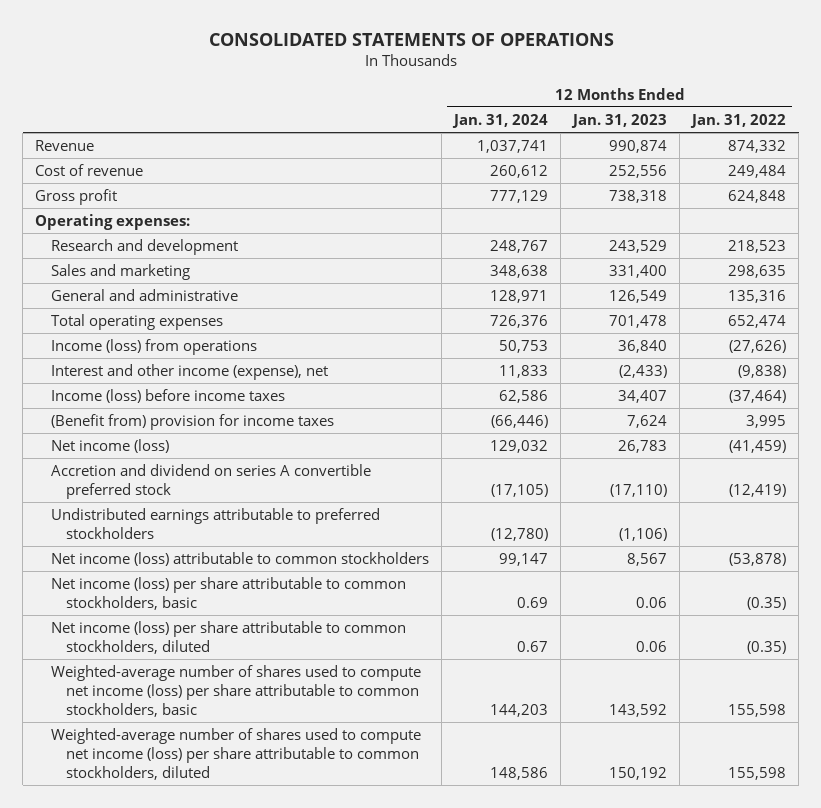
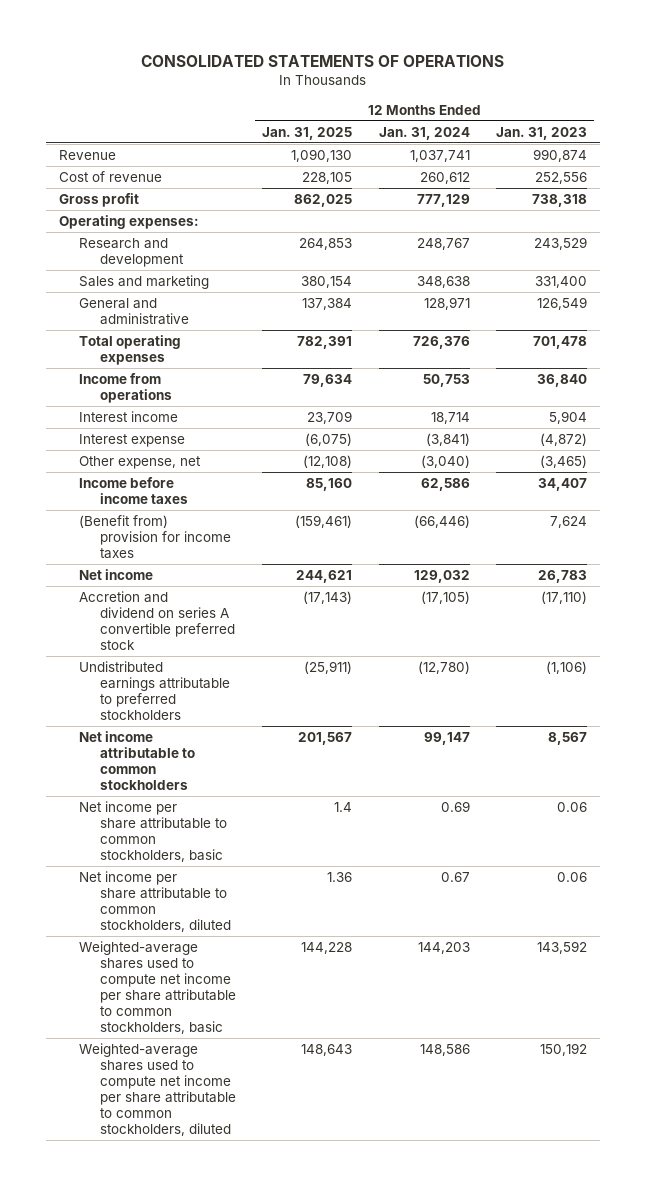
- | 12 Months Ended Jan. 31, 2024 | 12 Months Ended Jan. 31, 2023 | 12 Months Ended Jan. 31, 2022
+ | 12 Months Ended Jan. 31, 2025 | 12 Months Ended Jan. 31, 2024 | 12 Months Ended Jan. 31, 2023
- Income (loss) from operations | 50,753 | 36,840 | (27,626)
- Interest and other income (expense), net | 11,833 | (2,433) | (9,838)
- Income (loss) before income taxes | 62,586 | 34,407 | (37,464)
+ Income from operations | 79,634 | 50,753 | 36,840
+ Interest income | 23,709 | 18,714 | 5,904
+ Interest expense | (6,075) | (3,841) | (4,872)
+ Other expense, net | (12,108) | (3,040) | (3,465)
+ Income before income taxes | 85,160 | 62,586 | 34,407
- Net income (loss) | 129,032 | 26,783 | (41,459)
+ Net income | 244,621 | 129,032 | 26,783
- Net income (loss) attributable to common stockholders | 99,147 | 8,567 | (53,878)
- Net income (loss) per share attributable to common stockholders, basic | 0.69 | 0.06 | (0.35)
- Net income (loss) per share attributable to common stockholders, diluted | 0.67 | 0.06 | (0.35)
- Weighted-average number of shares used to compute net income (loss) per share attributable to common stockholders, basic | 144,203 | 143,592 | 155,598
- Weighted-average number of shares used to compute net income (loss) per share attributable to common stockholders, diluted | 148,586 | 150,192 | 155,598
+ Net income attributable to common stockholders | 201,567 | 99,147 | 8,567
+ Net income per share attributable to common stockholders, basic | 1.4 | 0.69 | 0.06
+ Net income per share attributable to common stockholders, diluted | 1.36 | 0.67 | 0.06
+ Weighted-average shares used to compute net income per share attributable to common stockholders, basic | 144,228 | 144,203 | 143,592
+ Weighted-average shares used to compute net income per share attributable to common stockholders, diluted | 148,643 | 148,586 | 150,192

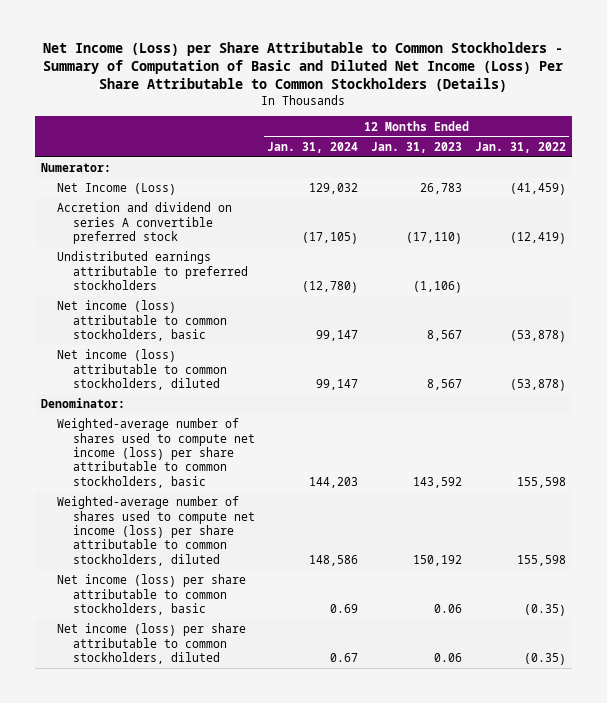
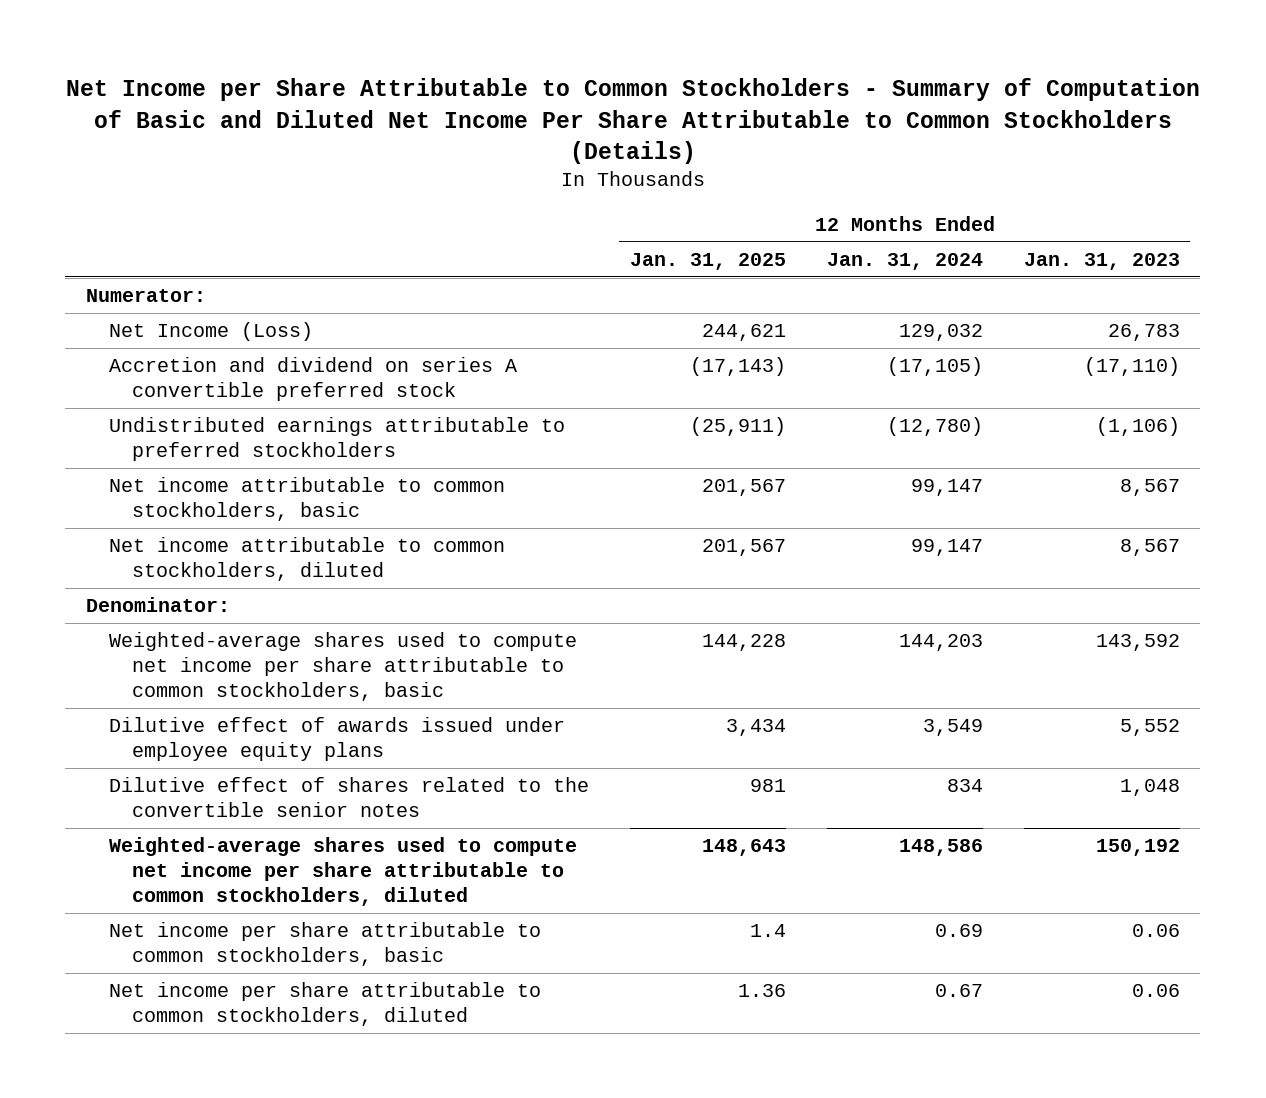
- Net Income (Loss) per Share Attributable to Common Stockholders - Summary of Computation of Basic and Diluted Net Income (Loss) Per Share Attributable to Common Stockholders (Details)
+ Net Income per Share Attributable to Common Stockholders - Summary of Computation of Basic and Diluted Net Income Per Share Attributable to Common Stockholders (Details)
- | 12 Months Ended Jan. 31, 2024 | 12 Months Ended Jan. 31, 2023 | 12 Months Ended Jan. 31, 2022
+ | 12 Months Ended Jan. 31, 2025 | 12 Months Ended Jan. 31, 2024 | 12 Months Ended Jan. 31, 2023
- Net income (loss) attributable to common stockholders, basic | 99,147 | 8,567 | (53,878)
- Net income (loss) attributable to common stockholders, diluted | 99,147 | 8,567 | (53,878)
+ Net income attributable to common stockholders, basic | 201,567 | 99,147 | 8,567
+ Net income attributable to common stockholders, diluted | 201,567 | 99,147 | 8,567
- Weighted-average number of shares used to compute net income (loss) per share attributable to common stockholders, basic | 144,203 | 143,592 | 155,598
- Weighted-average number of shares used to compute net income (loss) per share attributable to common stockholders, diluted | 148,586 | 150,192 | 155,598
- Net income (loss) per share attributable to common stockholders, basic | 0.69 | 0.06 | (0.35)
- Net income (loss) per share attributable to common stockholders, diluted | 0.67 | 0.06 | (0.35)
+ Weighted-average shares used to compute net income per share attributable to common stockholders, basic | 144,228 | 144,203 | 143,592
+ Dilutive effect of awards issued under employee equity plans | 3,434 | 3,549 | 5,552
+ Dilutive effect of shares related to the convertible senior notes | 981 | 834 | 1,048
+ Weighted-average shares used to compute net income per share attributable to common stockholders, diluted | 148,643 | 148,586 | 150,192
+ Net income per share attributable to common stockholders, basic | 1.4 | 0.69 | 0.06
+ Net income per share attributable to common stockholders, diluted | 1.36 | 0.67 | 0.06

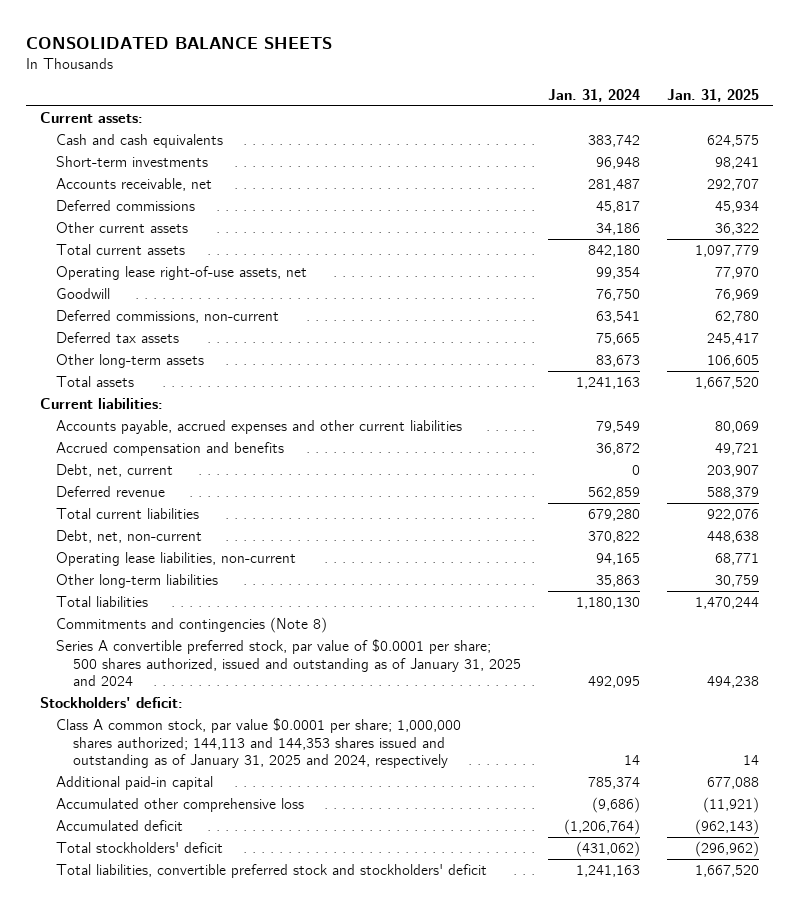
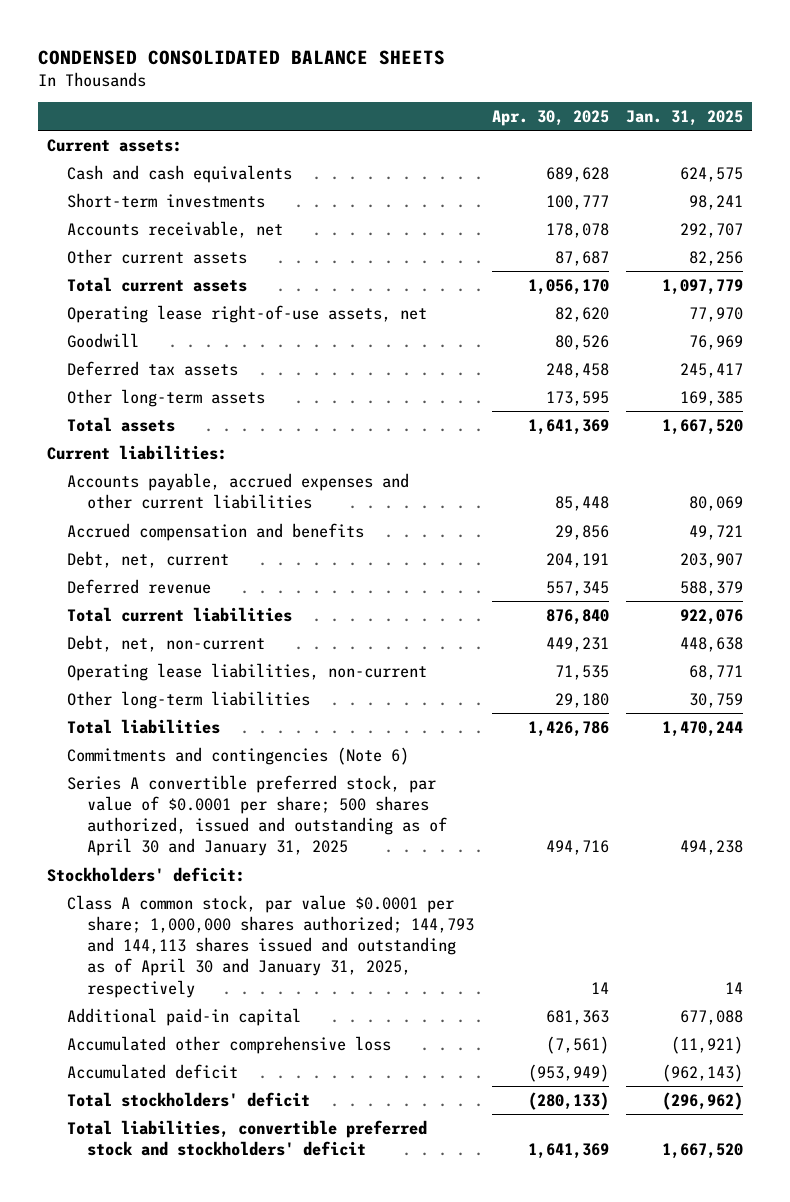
- CONSOLIDATED BALANCE SHEETS
+ CONDENSED CONSOLIDATED BALANCE SHEETS
- | Jan. 31, 2024 | Jan. 31, 2025
+ | Apr. 30, 2025 | Jan. 31, 2025
- Deferred commissions | 45,817 | 45,934
- Other current assets | 34,186 | 36,322
+ Other current assets | 87,687 | 82,256
- Deferred commissions, non-current | 63,541 | 62,780
- Other long-term assets | 83,673 | 106,605
+ Other long-term assets | 173,595 | 169,385
- Commitments and contingencies (Note 8)
- Series A convertible preferred stock, par value of $0.0001 per share; 500 shares authorized, issued and outstanding as of January 31, 2025 and 2024 | 492,095 | 494,238
+ Commitments and contingencies (Note 6)
+ Series A convertible preferred stock, par value of $0.0001 per share; 500 shares authorized, issued and outstanding as of April 30 and January 31, 2025 | 494,716 | 494,238
- Class A common stock, par value $0.0001 per share; 1,000,000 shares authorized; 144,113 and 144,353 shares issued and outstanding as of January 31, 2025 and 2024, respectively | 14 | 14
+ Class A common stock, par value $0.0001 per share; 1,000,000 shares authorized; 144,793 and 144,113 shares issued and outstanding as of April 30 and January 31, 2025, respectively | 14 | 14

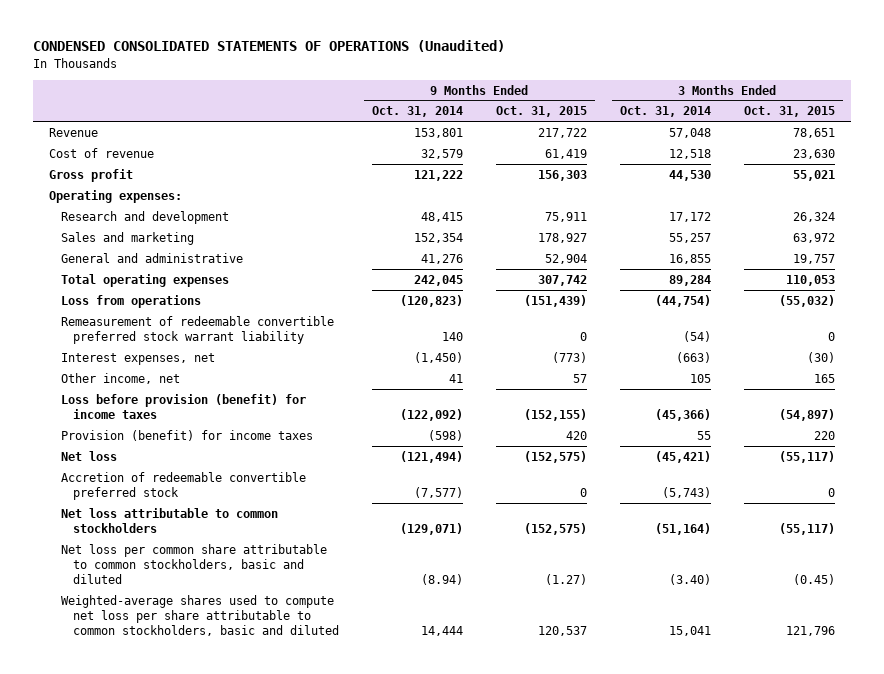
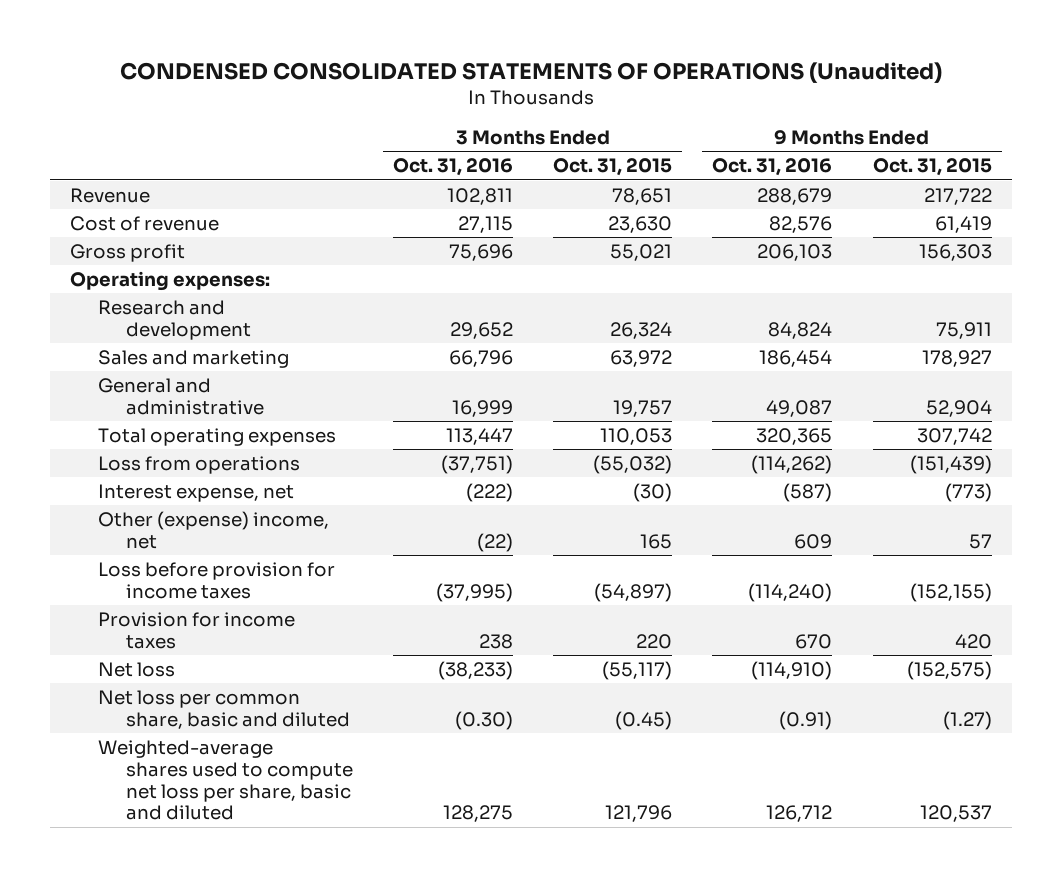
- | 9 Months Ended Oct. 31, 2014 | 9 Months Ended Oct. 31, 2015 | 3 Months Ended Oct. 31, 2014 | 3 Months Ended Oct. 31, 2015
+ | 3 Months Ended Oct. 31, 2016 | 3 Months Ended Oct. 31, 2015 | 9 Months Ended Oct. 31, 2016 | 9 Months Ended Oct. 31, 2015
- Remeasurement of redeemable convertible preferred stock warrant liability | 140 | 0 | (54) | 0
- Interest expenses, net | (1,450) | (773) | (663) | (30)
- Other income, net | 41 | 57 | 105 | 165
- Loss before provision (benefit) for income taxes | (122,092) | (152,155) | (45,366) | (54,897)
- Provision (benefit) for income taxes | (598) | 420 | 55 | 220
+ Interest expense, net | (222) | (30) | (587) | (773)
+ Other (expense) income, net | (22) | 165 | 609 | 57
+ Loss before provision for income taxes | (37,995) | (54,897) | (114,240) | (152,155)
+ Provision for income taxes | 238 | 220 | 670 | 420
- Accretion of redeemable convertible preferred stock | (7,577) | 0 | (5,743) | 0
- Net loss attributable to common stockholders | (129,071) | (152,575) | (51,164) | (55,117)
- Net loss per common share attributable to common stockholders, basic and diluted | (8.94) | (1.27) | (3.40) | (0.45)
- Weighted-average shares used to compute net loss per share attributable to common stockholders, basic and diluted | 14,444 | 120,537 | 15,041 | 121,796
+ Net loss per common share, basic and diluted | (0.30) | (0.45) | (0.91) | (1.27)
+ Weighted-average shares used to compute net loss per share, basic and diluted | 128,275 | 121,796 | 126,712 | 120,537

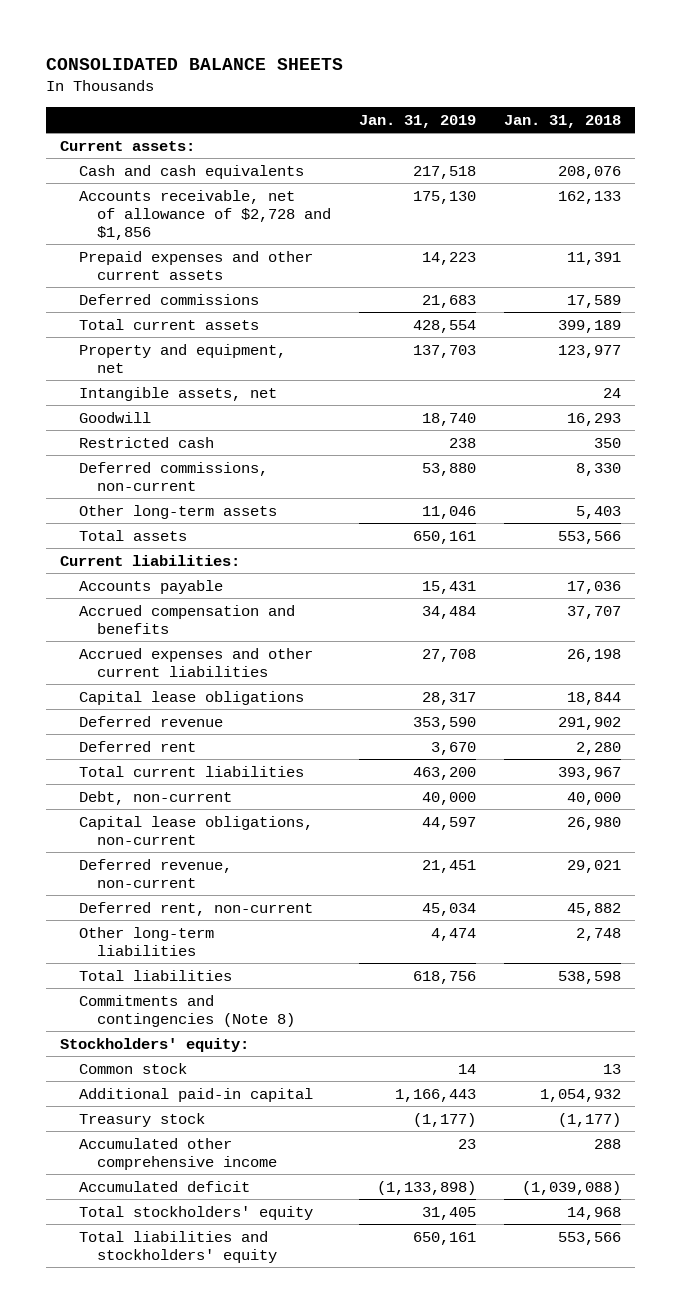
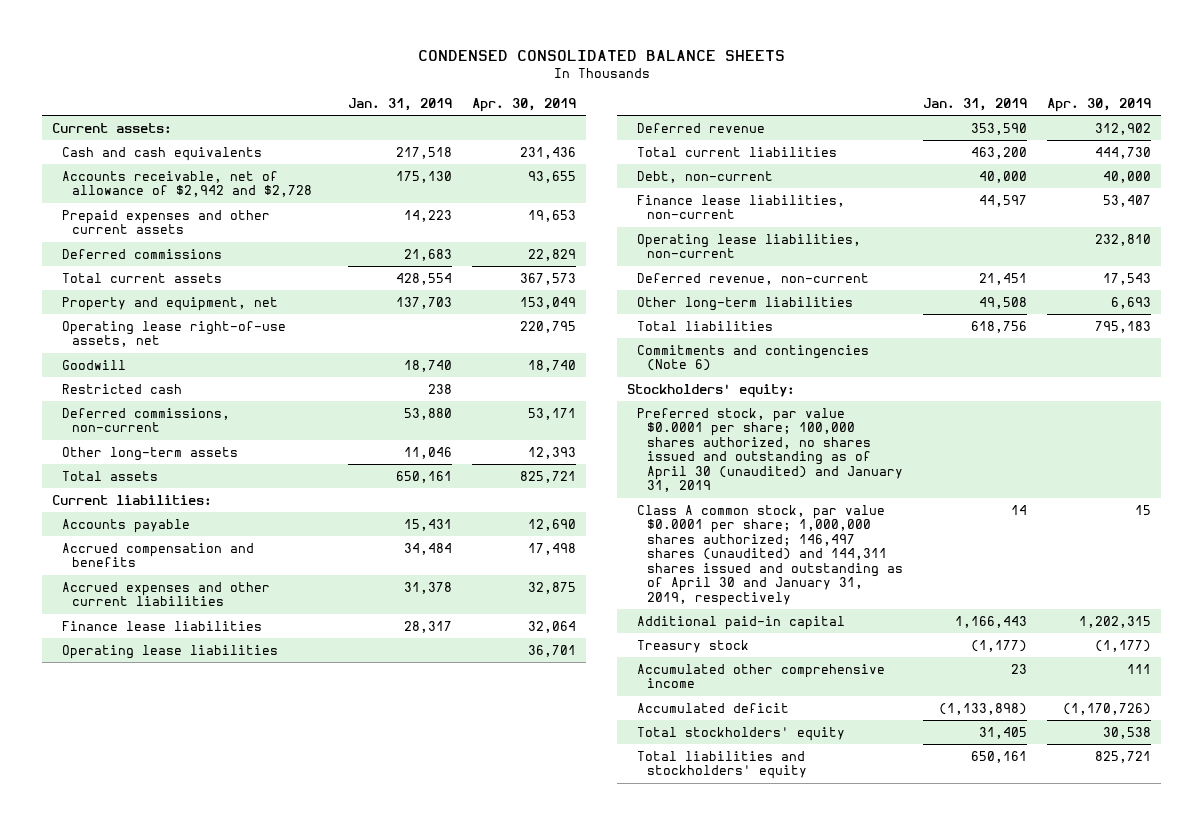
- CONSOLIDATED BALANCE SHEETS
+ CONDENSED CONSOLIDATED BALANCE SHEETS
- | Jan. 31, 2019 | Jan. 31, 2018
+ | Jan. 31, 2019 | Apr. 30, 2019
- Accounts receivable, net of allowance of $2,728 and $1,856 | 175,130 | 162,133
+ Accounts receivable, net of allowance of $2,942 and $2,728 | 175,130 | 93,655
- Intangible assets, net | | 24
+ Operating lease right-of-use assets, net | | 220,795
- Accrued expenses and other current liabilities | 27,708 | 26,198
- Capital lease obligations | 28,317 | 18,844
+ Accrued expenses and other current liabilities | 31,378 | 32,875
+ Finance lease liabilities | 28,317 | 32,064
+ Operating lease liabilities | | 36,701
- Deferred rent | 3,670 | 2,280
- Capital lease obligations, non-current | 44,597 | 26,980
+ Finance lease liabilities, non-current | 44,597 | 53,407
+ Operating lease liabilities, non-current | | 232,810
- Deferred rent, non-current | 45,034 | 45,882
- Other long-term liabilities | 4,474 | 2,748
+ Other long-term liabilities | 49,508 | 6,693
- Commitments and contingencies (Note 8)
+ Commitments and contingencies (Note 6)
- Common stock | 14 | 13
+ Preferred stock, par value $0.0001 per share; 100,000 shares authorized, no shares issued and outstanding as of April 30 (unaudited) and January 31, 2019
+ Class A common stock, par value $0.0001 per share; 1,000,000 shares authorized; 146,497 shares (unaudited) and 144,311 shares issued and outstanding as of April 30 and January 31, 2019, respectively | 14 | 15

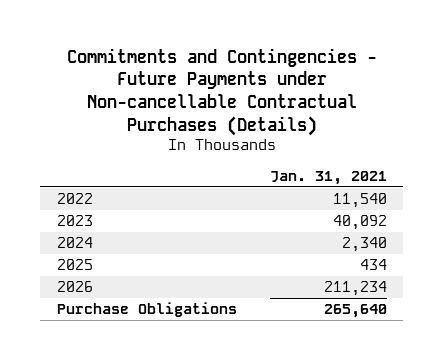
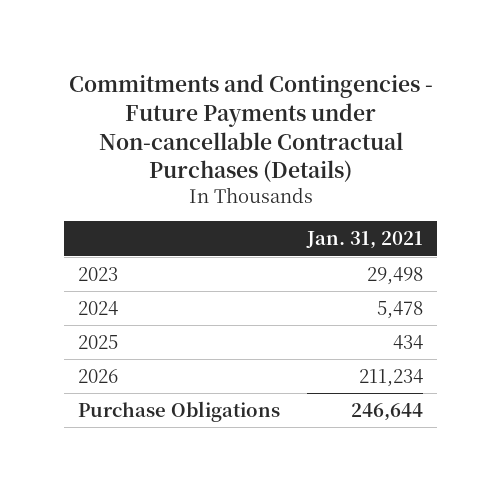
- 2022 | 11,540
- 2023 | 40,092
- 2024 | 2,340
+ 2023 | 29,498
+ 2024 | 5,478
- Purchase Obligations | 265,640
+ Purchase Obligations | 246,644

